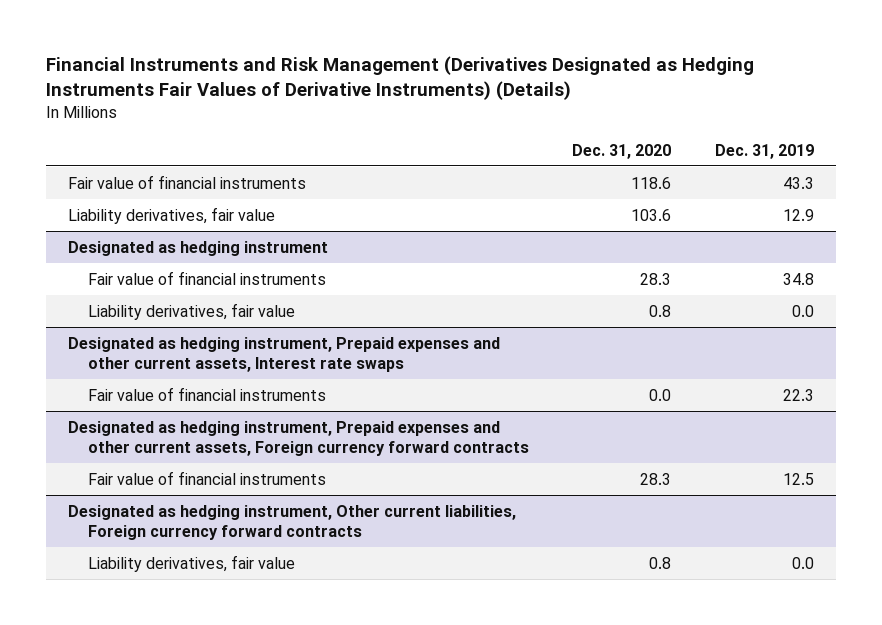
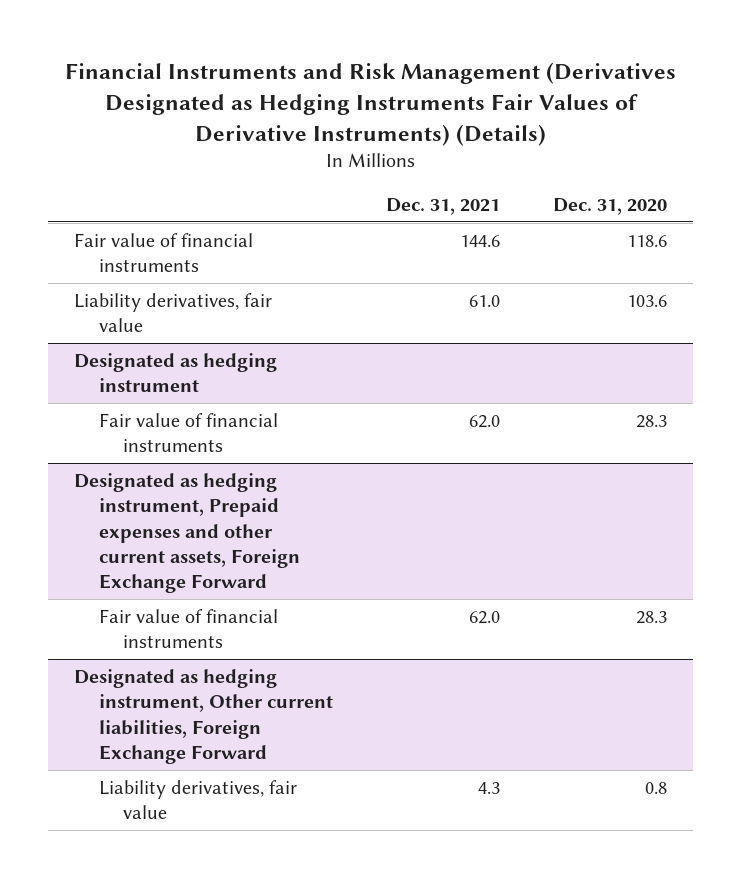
- | Dec. 31, 2020 | Dec. 31, 2019
+ | Dec. 31, 2021 | Dec. 31, 2020
@ Designated as hedging instrument
- Liability derivatives, fair value | 0.8 | 0.0
- Designated as hedging instrument, Prepaid expenses and other current assets, Interest rate swaps
- Fair value of financial instruments | 0.0 | 22.3
- Designated as hedging instrument, Prepaid expenses and other current assets, Foreign currency forward contracts
+ Designated as hedging instrument, Prepaid expenses and other current assets, Foreign Exchange Forward
- Designated as hedging instrument, Other current liabilities, Foreign currency forward contracts
+ Designated as hedging instrument, Other current liabilities, Foreign Exchange Forward

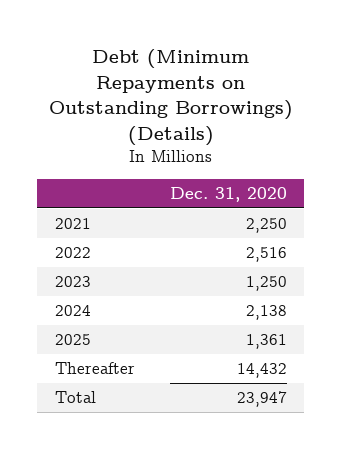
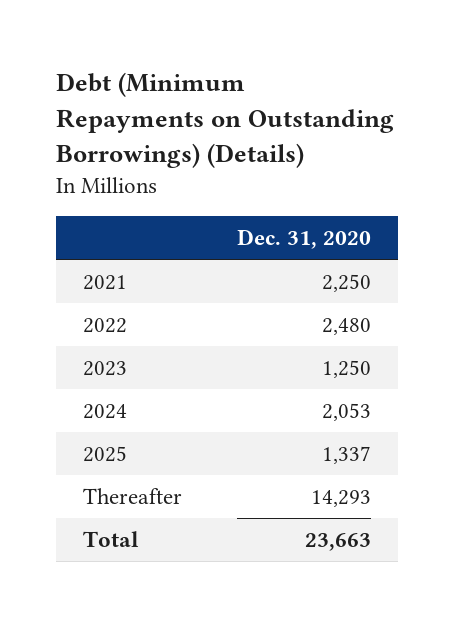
- 2022 | 2,516
+ 2022 | 2,480
- 2024 | 2,138
- 2025 | 1,361
- Thereafter | 14,432
- Total | 23,947
+ 2024 | 2,053
+ 2025 | 1,337
+ Thereafter | 14,293
+ Total | 23,663

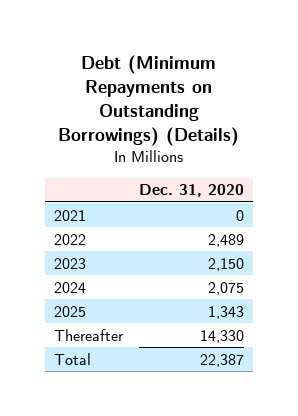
- 2021 | 2,250
- 2022 | 2,480
- 2023 | 1,250
- 2024 | 2,053
- 2025 | 1,337
- Thereafter | 14,293
- Total | 23,663
+ 2021 | 0
+ 2022 | 2,489
+ 2023 | 2,150
+ 2024 | 2,075
+ 2025 | 1,343
+ Thereafter | 14,330
+ Total | 22,387

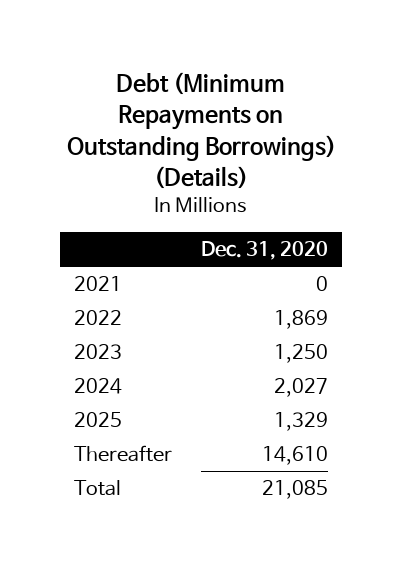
- 2022 | 2,489
- 2023 | 2,150
- 2024 | 2,075
- 2025 | 1,343
- Thereafter | 14,330
- Total | 22,387
+ 2022 | 1,869
+ 2023 | 1,250
+ 2024 | 2,027
+ 2025 | 1,329
+ Thereafter | 14,610
+ Total | 21,085

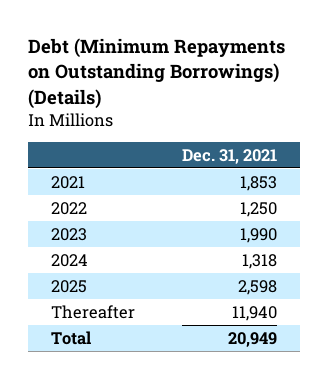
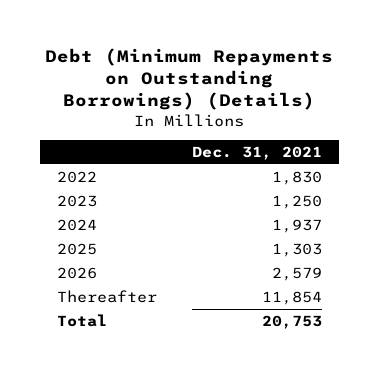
- 2021 | 1,853
- 2022 | 1,250
- 2023 | 1,990
- 2024 | 1,318
- 2025 | 2,598
- Thereafter | 11,940
- Total | 20,949
+ 2022 | 1,830
+ 2023 | 1,250
+ 2024 | 1,937
+ 2025 | 1,303
+ 2026 | 2,579
+ Thereafter | 11,854
+ Total | 20,753

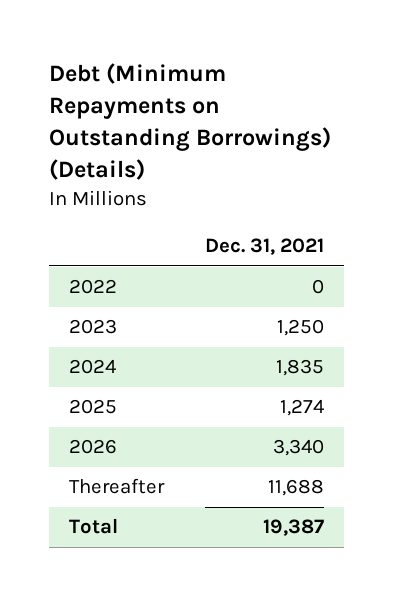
- 2022 | 1,830
+ 2022 | 0
- 2024 | 1,937
- 2025 | 1,303
- 2026 | 2,579
- Thereafter | 11,854
- Total | 20,753
+ 2024 | 1,835
+ 2025 | 1,274
+ 2026 | 3,340
+ Thereafter | 11,688
+ Total | 19,387

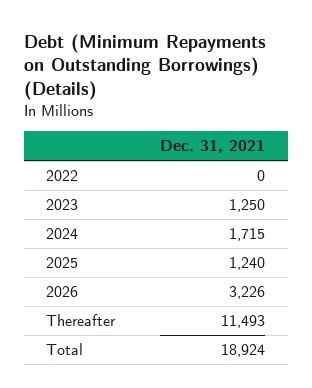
- 2024 | 1,835
- 2025 | 1,274
- 2026 | 3,340
- Thereafter | 11,688
- Total | 19,387
+ 2024 | 1,715
+ 2025 | 1,240
+ 2026 | 3,226
+ Thereafter | 11,493
+ Total | 18,924

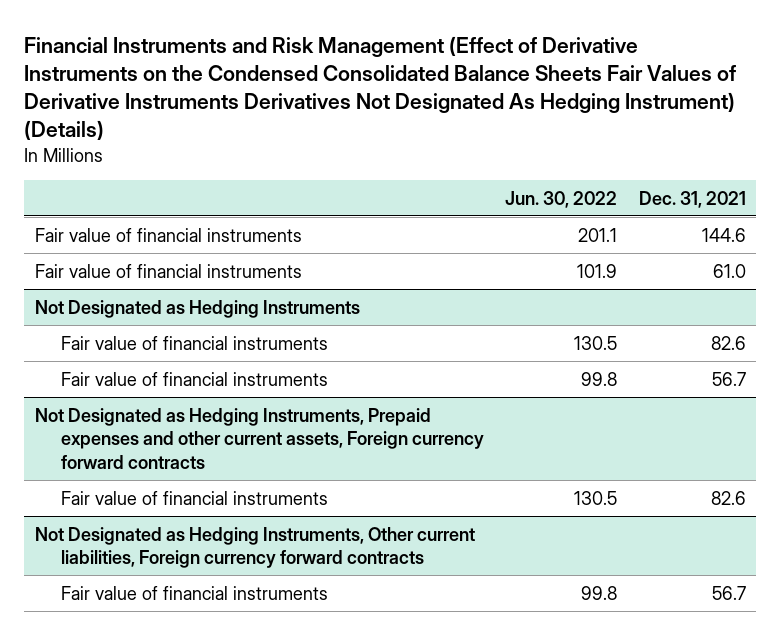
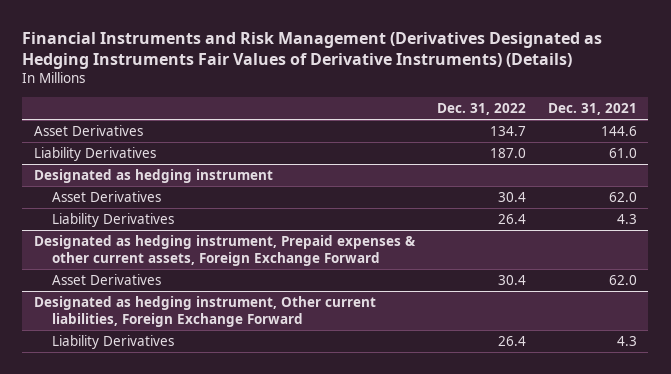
- Financial Instruments and Risk Management (Effect of Derivative Instruments on the Condensed Consolidated Balance Sheets Fair Values of Derivative Instruments Derivatives Not Designated As Hedging Instrument) (Details)
+ Financial Instruments and Risk Management (Derivatives Designated as Hedging Instruments Fair Values of Derivative Instruments) (Details)
- | Jun. 30, 2022 | Dec. 31, 2021
+ | Dec. 31, 2022 | Dec. 31, 2021
- Fair value of financial instruments | 201.1 | 144.6
- Fair value of financial instruments | 101.9 | 61.0
- Not Designated as Hedging Instruments
- Fair value of financial instruments | 130.5 | 82.6
- Fair value of financial instruments | 99.8 | 56.7
- Not Designated as Hedging Instruments, Prepaid expenses and other current assets, Foreign currency forward contracts
- Fair value of financial instruments | 130.5 | 82.6
- Not Designated as Hedging Instruments, Other current liabilities, Foreign currency forward contracts
- Fair value of financial instruments | 99.8 | 56.7
+ Asset Derivatives | 134.7 | 144.6
+ Liability Derivatives | 187.0 | 61.0
+ Designated as hedging instrument
+ Asset Derivatives | 30.4 | 62.0
+ Liability Derivatives | 26.4 | 4.3
+ Designated as hedging instrument, Prepaid expenses & other current assets, Foreign Exchange Forward
+ Asset Derivatives | 30.4 | 62.0
+ Designated as hedging instrument, Other current liabilities, Foreign Exchange Forward
+ Liability Derivatives | 26.4 | 4.3

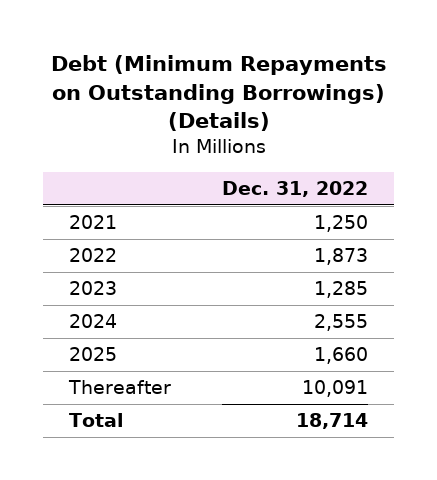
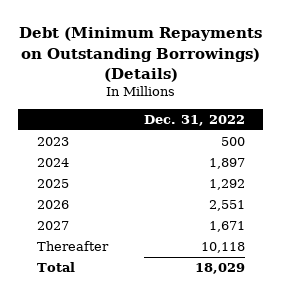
- 2021 | 1,250
- 2022 | 1,873
- 2023 | 1,285
- 2024 | 2,555
- 2025 | 1,660
- Thereafter | 10,091
- Total | 18,714
+ 2023 | 500
+ 2024 | 1,897
+ 2025 | 1,292
+ 2026 | 2,551
+ 2027 | 1,671
+ Thereafter | 10,118
+ Total | 18,029

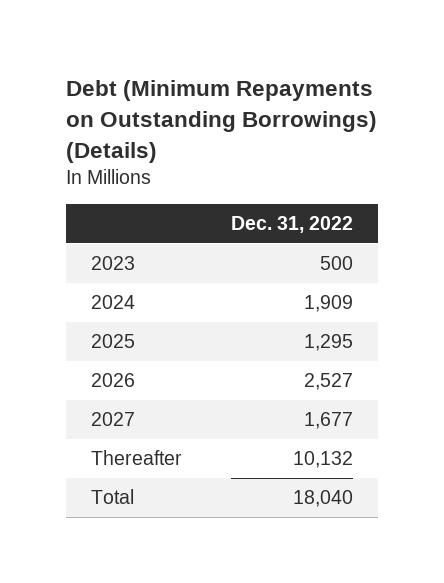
- 2024 | 1,897
- 2025 | 1,292
- 2026 | 2,551
- 2027 | 1,671
- Thereafter | 10,118
- Total | 18,029
+ 2024 | 1,909
+ 2025 | 1,295
+ 2026 | 2,527
+ 2027 | 1,677
+ Thereafter | 10,132
+ Total | 18,040

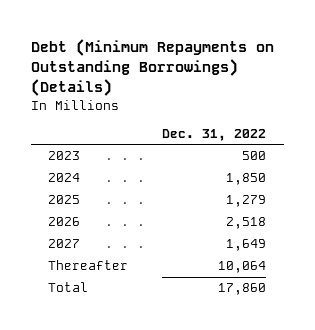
- 2024 | 1,909
- 2025 | 1,295
- 2026 | 2,527
- 2027 | 1,677
- Thereafter | 10,132
- Total | 18,040
+ 2024 | 1,850
+ 2025 | 1,279
+ 2026 | 2,518
+ 2027 | 1,649
+ Thereafter | 10,064
+ Total | 17,860

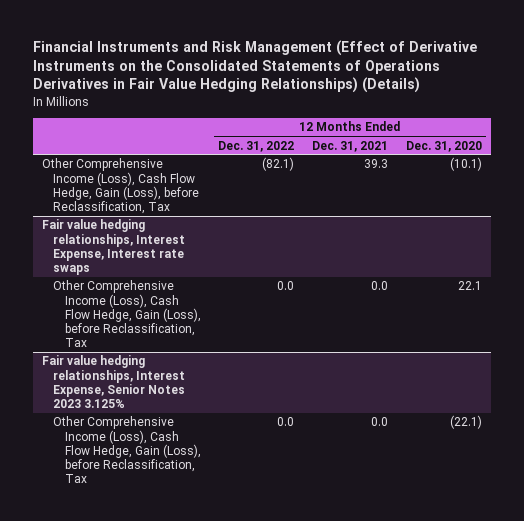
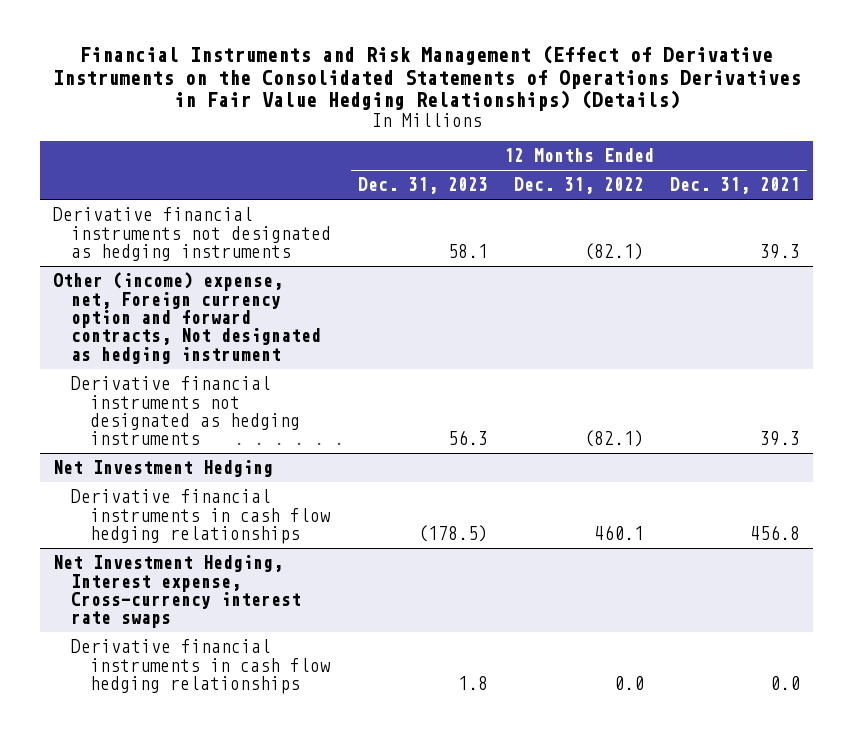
- | 12 Months Ended Dec. 31, 2022 | 12 Months Ended Dec. 31, 2021 | 12 Months Ended Dec. 31, 2020
+ | 12 Months Ended Dec. 31, 2023 | 12 Months Ended Dec. 31, 2022 | 12 Months Ended Dec. 31, 2021
- Other Comprehensive Income (Loss), Cash Flow Hedge, Gain (Loss), before Reclassification, Tax | (82.1) | 39.3 | (10.1)
- Fair value hedging relationships, Interest Expense, Interest rate swaps
- Other Comprehensive Income (Loss), Cash Flow Hedge, Gain (Loss), before Reclassification, Tax | 0.0 | 0.0 | 22.1
- Fair value hedging relationships, Interest Expense, Senior Notes 2023 3.125%
- Other Comprehensive Income (Loss), Cash Flow Hedge, Gain (Loss), before Reclassification, Tax | 0.0 | 0.0 | (22.1)
+ Derivative financial instruments not designated as hedging instruments | 58.1 | (82.1) | 39.3
+ Other (income) expense, net, Foreign currency option and forward contracts, Not designated as hedging instrument
+ Derivative financial instruments not designated as hedging instruments | 56.3 | (82.1) | 39.3
+ Net Investment Hedging
+ Derivative financial instruments in cash flow hedging relationships | (178.5) | 460.1 | 456.8
+ Net Investment Hedging, Interest expense, Cross-currency interest rate swaps
+ Derivative financial instruments in cash flow hedging relationships | 1.8 | 0.0 | 0.0

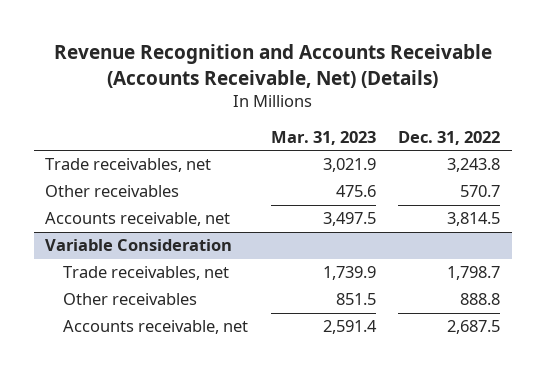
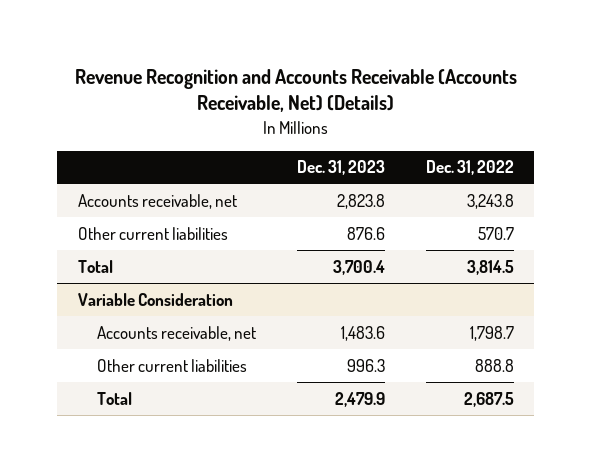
- | Mar. 31, 2023 | Dec. 31, 2022
+ | Dec. 31, 2023 | Dec. 31, 2022
- Trade receivables, net | 3,021.9 | 3,243.8
- Other receivables | 475.6 | 570.7
- Accounts receivable, net | 3,497.5 | 3,814.5
+ Accounts receivable, net | 2,823.8 | 3,243.8
+ Other current liabilities | 876.6 | 570.7
+ Total | 3,700.4 | 3,814.5
@ Variable Consideration
- Trade receivables, net | 1,739.9 | 1,798.7
- Other receivables | 851.5 | 888.8
- Accounts receivable, net | 2,591.4 | 2,687.5
+ Accounts receivable, net | 1,483.6 | 1,798.7
+ Other current liabilities | 996.3 | 888.8
+ Total | 2,479.9 | 2,687.5

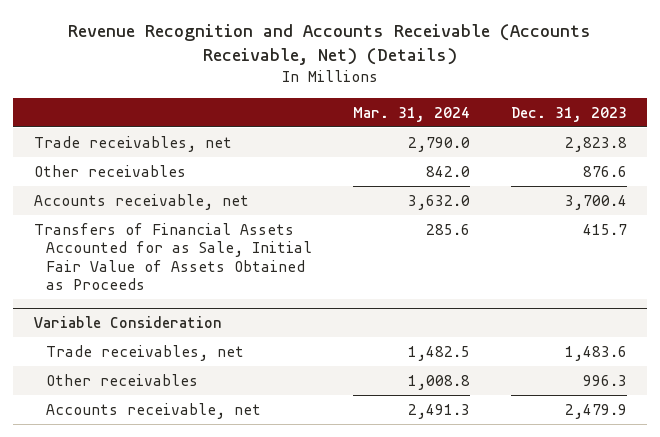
- | Dec. 31, 2023 | Dec. 31, 2022
+ | Mar. 31, 2024 | Dec. 31, 2023
- Accounts receivable, net | 2,823.8 | 3,243.8
- Other current liabilities | 876.6 | 570.7
- Total | 3,700.4 | 3,814.5
+ Trade receivables, net | 2,790.0 | 2,823.8
+ Other receivables | 842.0 | 876.6
+ Accounts receivable, net | 3,632.0 | 3,700.4
+ Transfers of Financial Assets Accounted for as Sale, Initial Fair Value of Assets Obtained as Proceeds | 285.6 | 415.7
@ Variable Consideration
- Accounts receivable, net | 1,483.6 | 1,798.7
- Other current liabilities | 996.3 | 888.8
- Total | 2,479.9 | 2,687.5
+ Trade receivables, net | 1,482.5 | 1,483.6
+ Other receivables | 1,008.8 | 996.3
+ Accounts receivable, net | 2,491.3 | 2,479.9

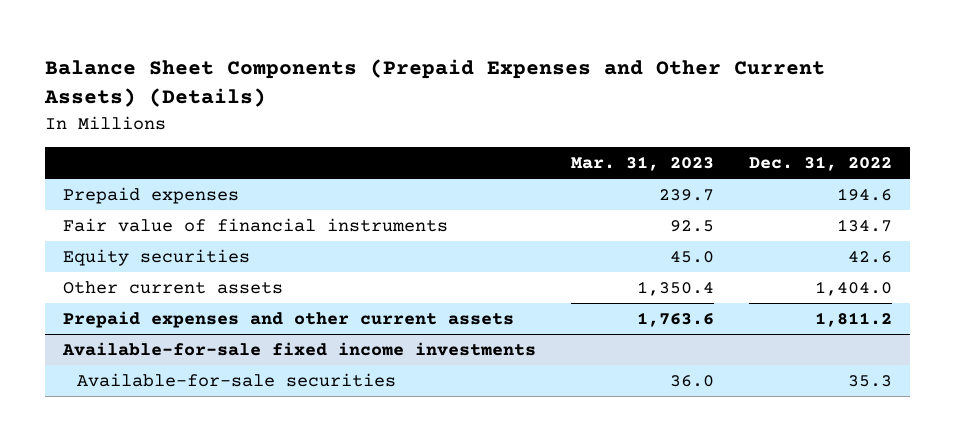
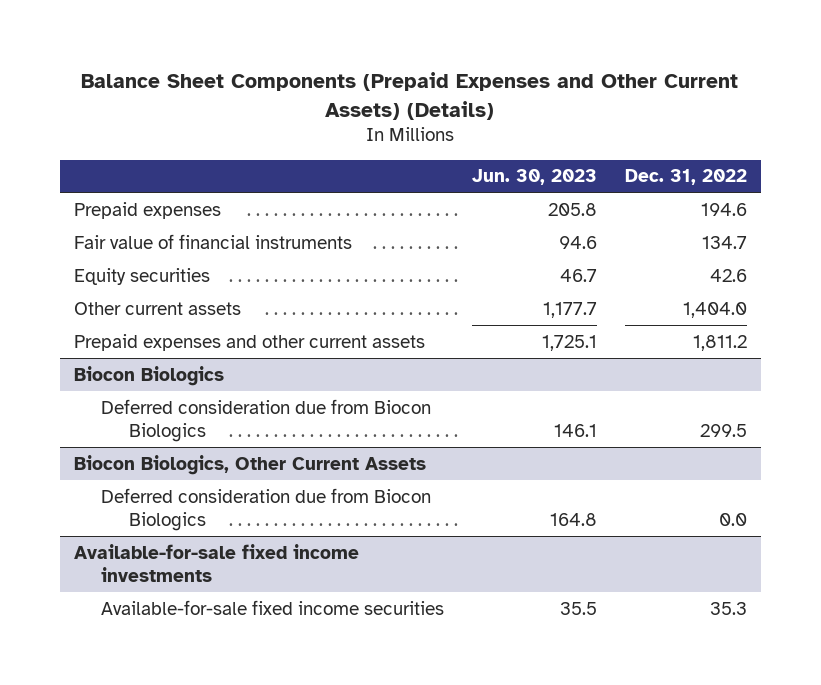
- | Mar. 31, 2023 | Dec. 31, 2022
+ | Jun. 30, 2023 | Dec. 31, 2022
+ Biocon Biologics
+ Deferred consideration due from Biocon Biologics | 146.1 | 299.5
+ Biocon Biologics, Other Current Assets
+ Deferred consideration due from Biocon Biologics | 164.8 | 0.0
@ Available-for-sale fixed income investments
- Available-for-sale securities | 36.0 | 35.3
+ Available-for-sale fixed income securities | 35.5 | 35.3

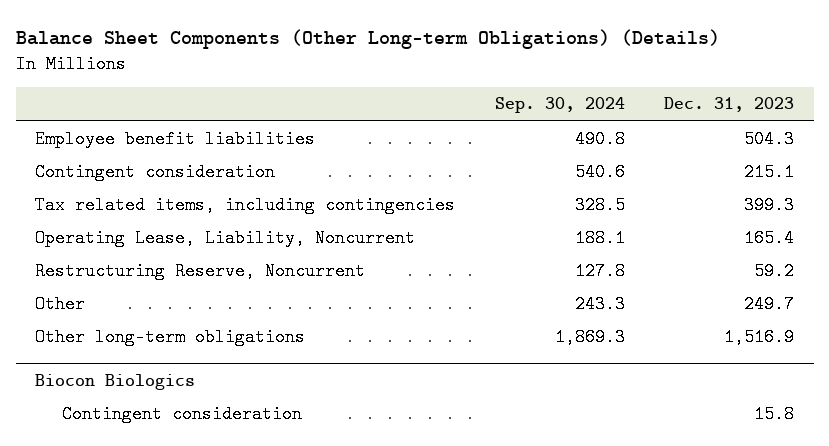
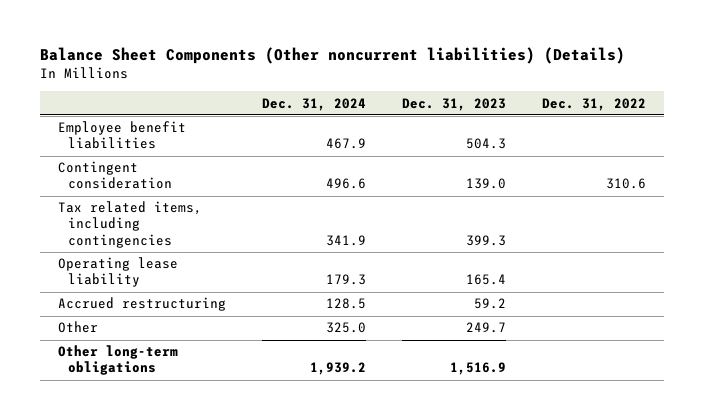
- Balance Sheet Components (Other Long-term Obligations) (Details)
+ Balance Sheet Components (Other noncurrent liabilities) (Details)
- | Sep. 30, 2024 | Dec. 31, 2023
+ | Dec. 31, 2024 | Dec. 31, 2023 | Dec. 31, 2022
- Contingent consideration | 540.6 | 215.1
+ Contingent consideration | 496.6 | 139.0 | 310.6
- Operating Lease, Liability, Noncurrent | 188.1 | 165.4
- Restructuring Reserve, Noncurrent | 127.8 | 59.2
+ Operating lease liability | 179.3 | 165.4 |
+ Accrued restructuring | 128.5 | 59.2 |
- Biocon Biologics
- Contingent consideration | | 15.8

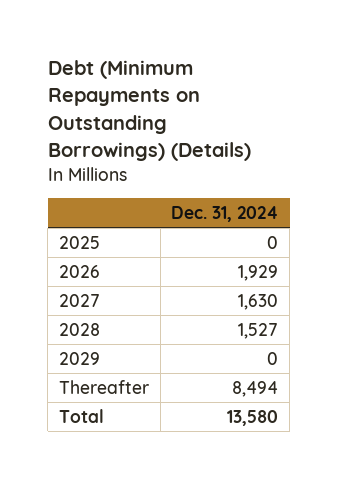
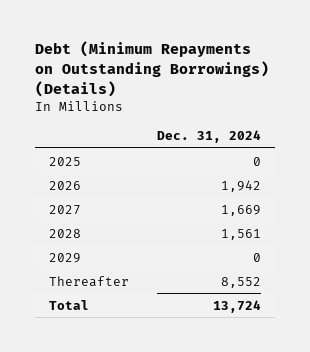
- 2026 | 1,929
- 2027 | 1,630
- 2028 | 1,527
+ 2026 | 1,942
+ 2027 | 1,669
+ 2028 | 1,561
- Thereafter | 8,494
- Total | 13,580
+ Thereafter | 8,552
+ Total | 13,724

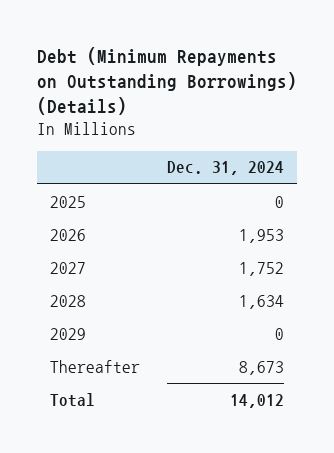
- 2026 | 1,942
- 2027 | 1,669
- 2028 | 1,561
+ 2026 | 1,953
+ 2027 | 1,752
+ 2028 | 1,634
- Thereafter | 8,552
- Total | 13,724
+ Thereafter | 8,673
+ Total | 14,012

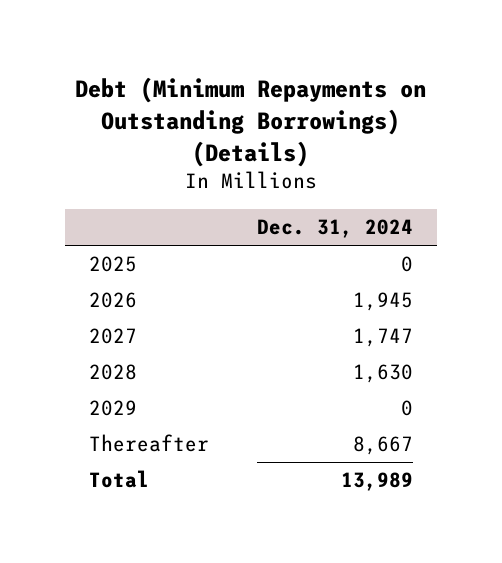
- 2026 | 1,953
- 2027 | 1,752
- 2028 | 1,634
+ 2026 | 1,945
+ 2027 | 1,747
+ 2028 | 1,630
- Thereafter | 8,673
- Total | 14,012
+ Thereafter | 8,667
+ Total | 13,989

